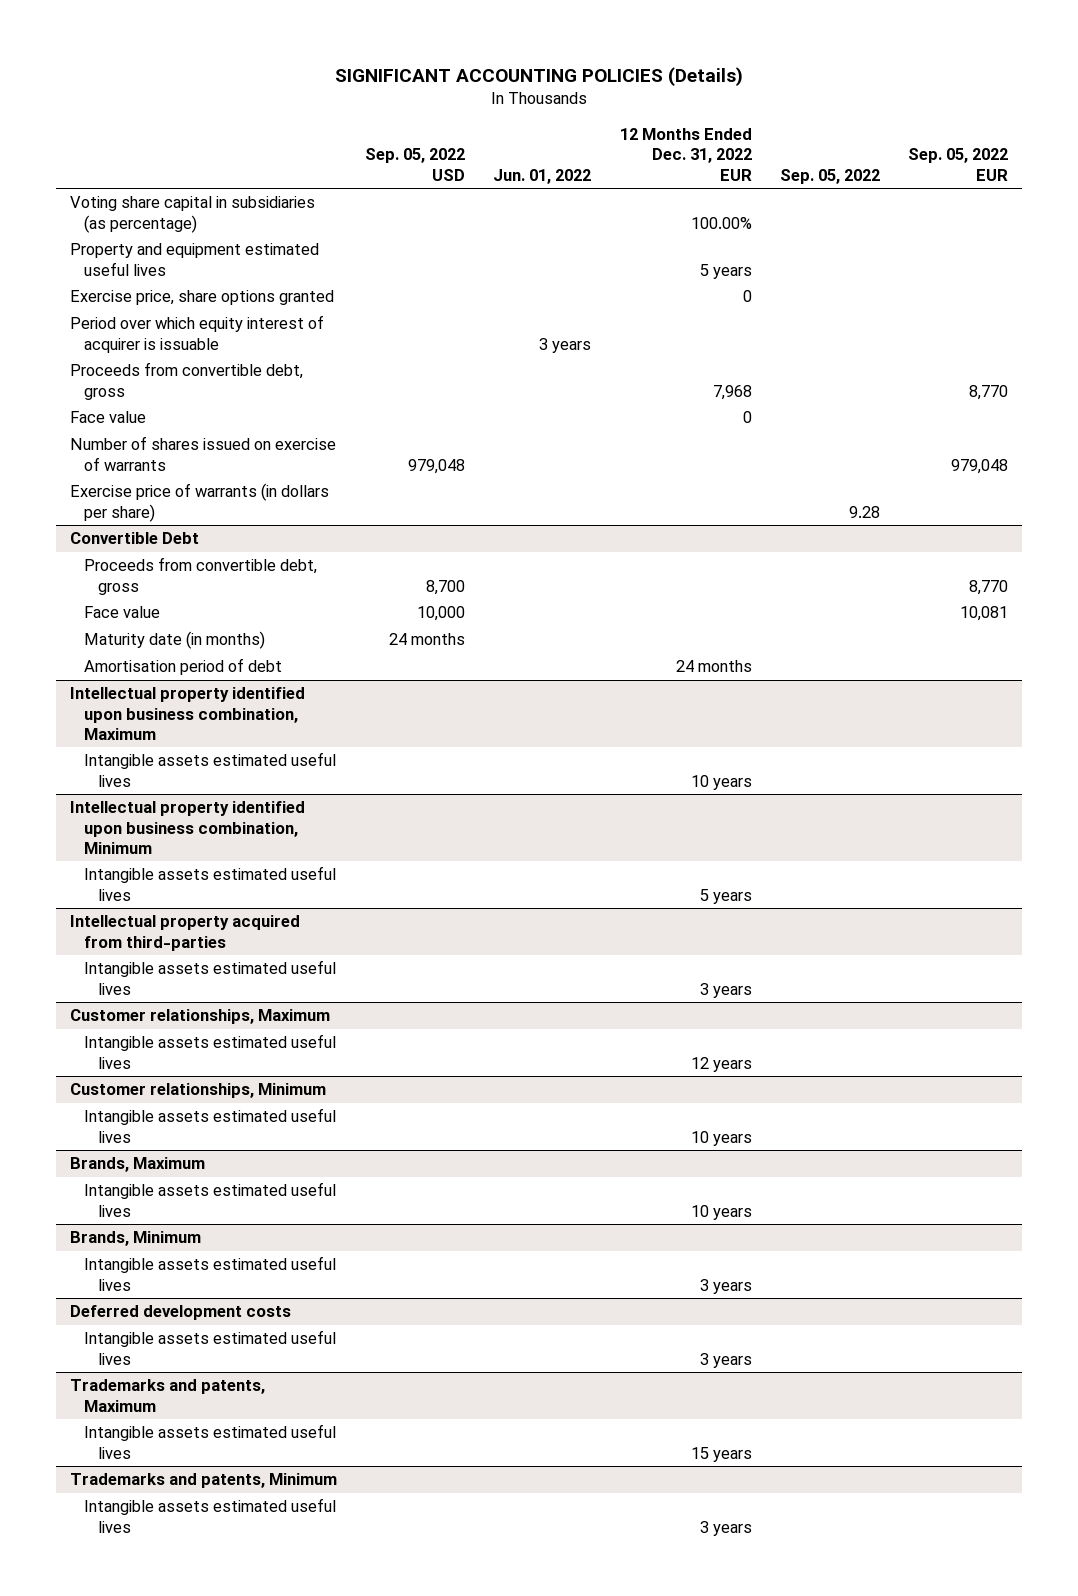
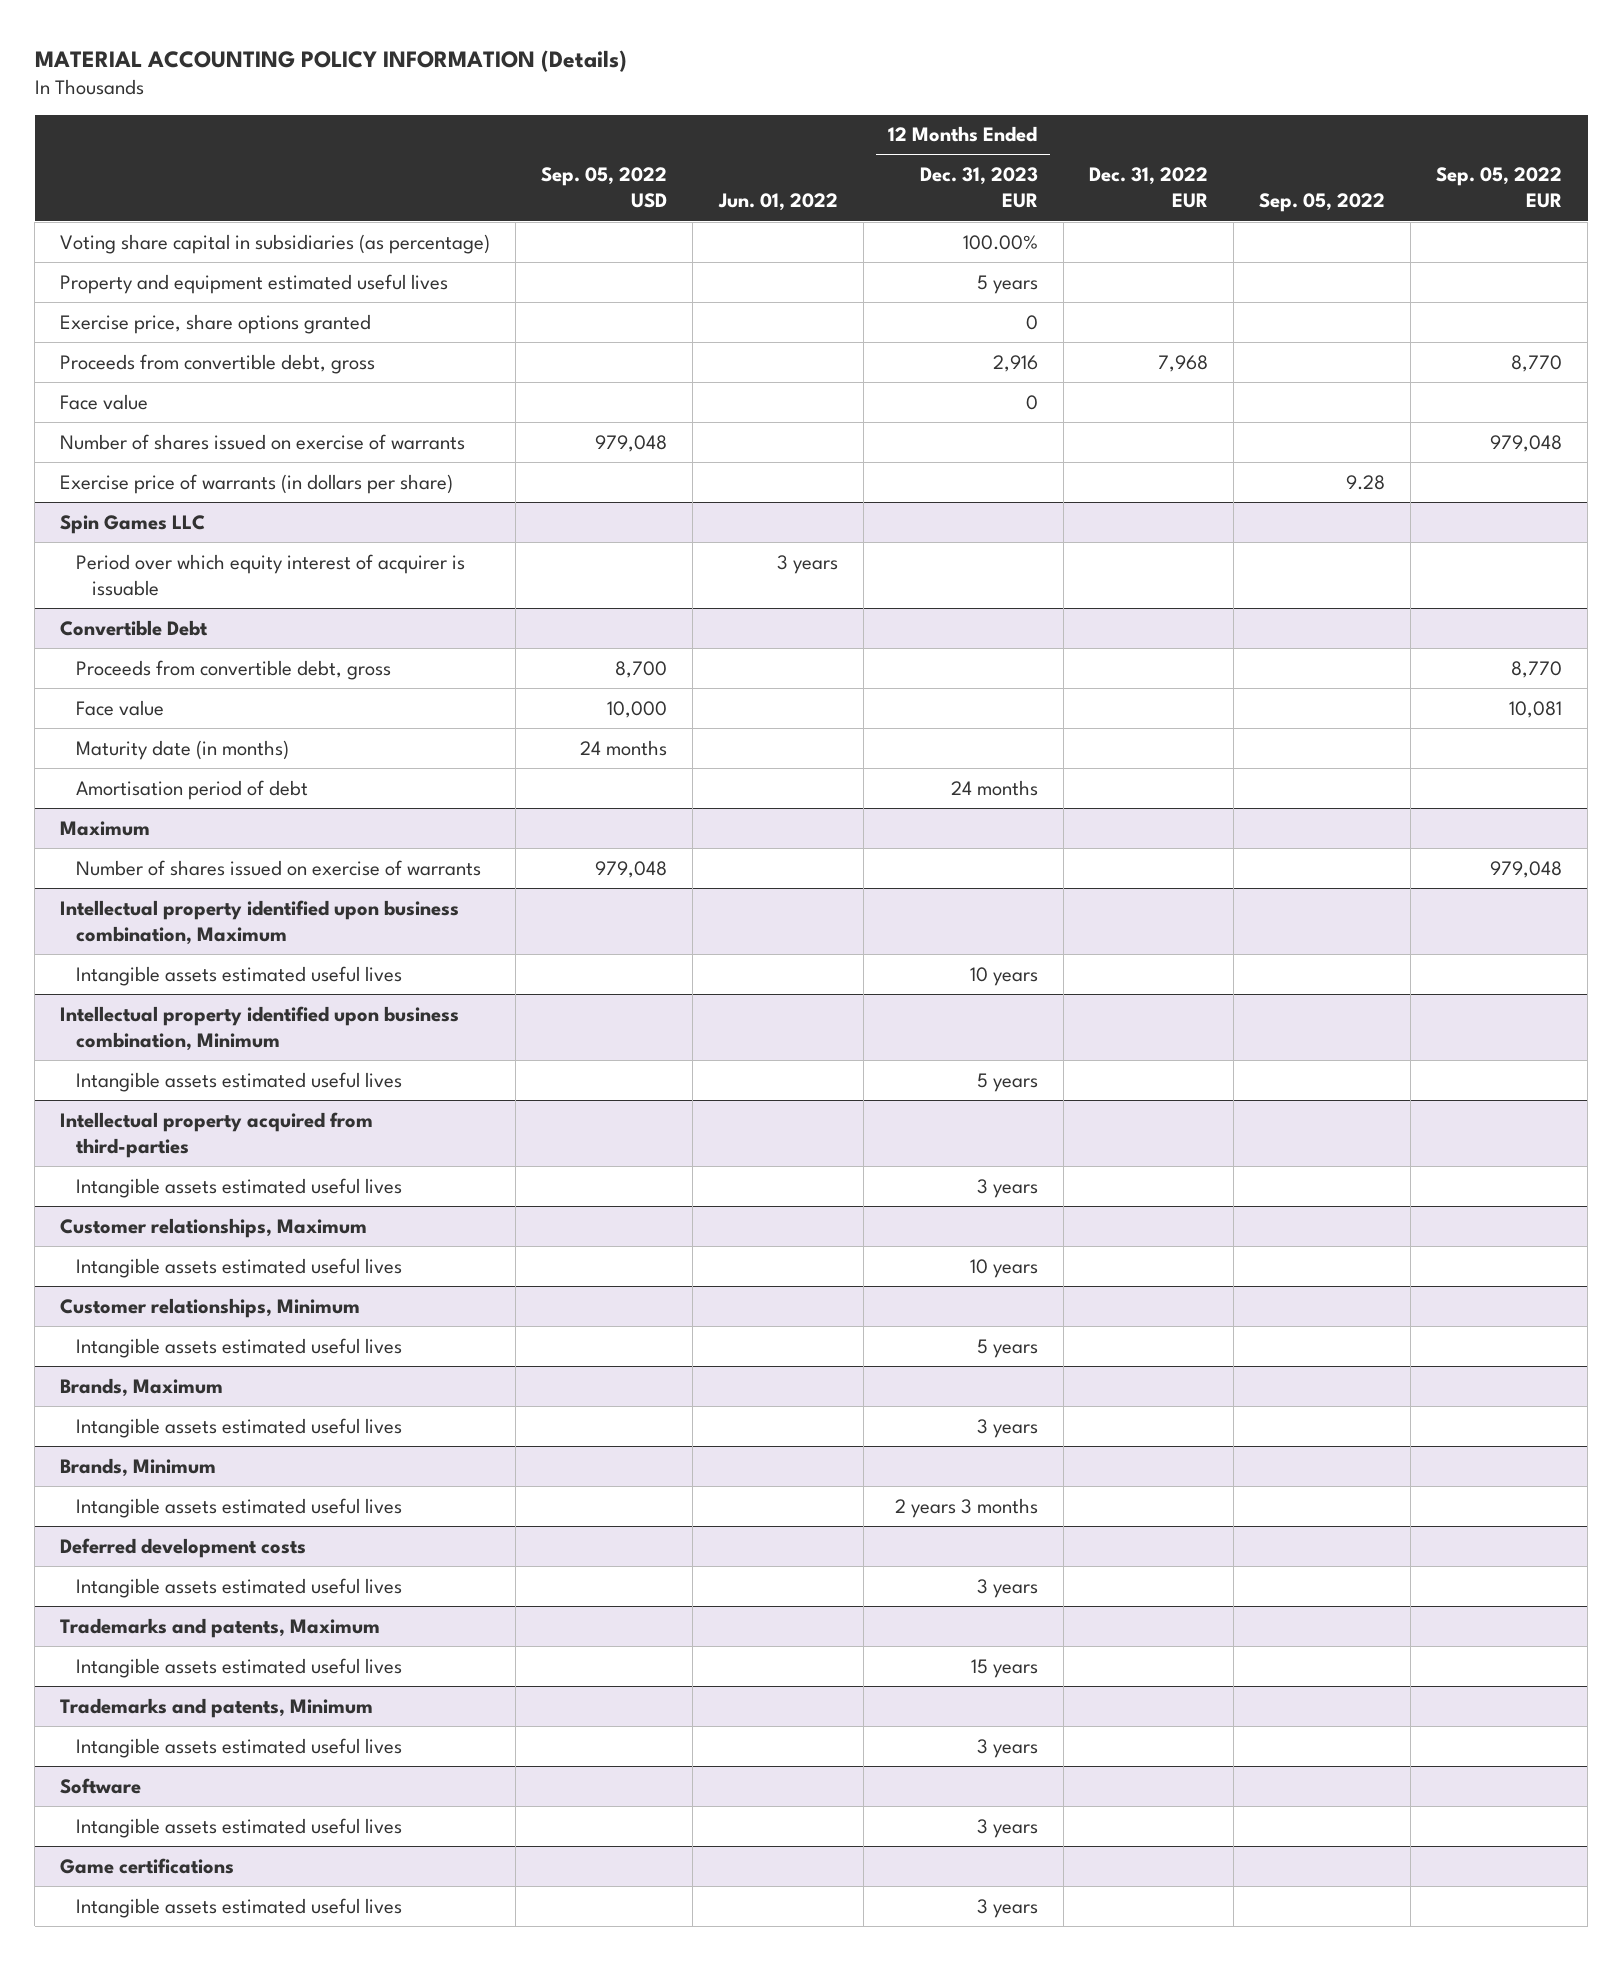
- SIGNIFICANT ACCOUNTING POLICIES (Details)
+ MATERIAL ACCOUNTING POLICY INFORMATION (Details)
- | Sep. 05, 2022 USD | Jun. 01, 2022 | 12 Months Ended Dec. 31, 2022 EUR | Sep. 05, 2022 | Sep. 05, 2022 EUR
+ | Sep. 05, 2022 USD | Jun. 01, 2022 | 12 Months Ended Dec. 31, 2023 EUR | Dec. 31, 2022 EUR | Sep. 05, 2022 | Sep. 05, 2022 EUR
- Period over which equity interest of acquirer is issuable | | 3 years | | |
+ Spin Games LLC
+ Period over which equity interest of acquirer is issuable | | 3 years | | | |
+ Maximum
+ Number of shares issued on exercise of warrants | 979,048 | | | | | 979,048
+ Software
+ Intangible assets estimated useful lives | | | 3 years | | |
+ Game certifications
+ Intangible assets estimated useful lives | | | 3 years | | |

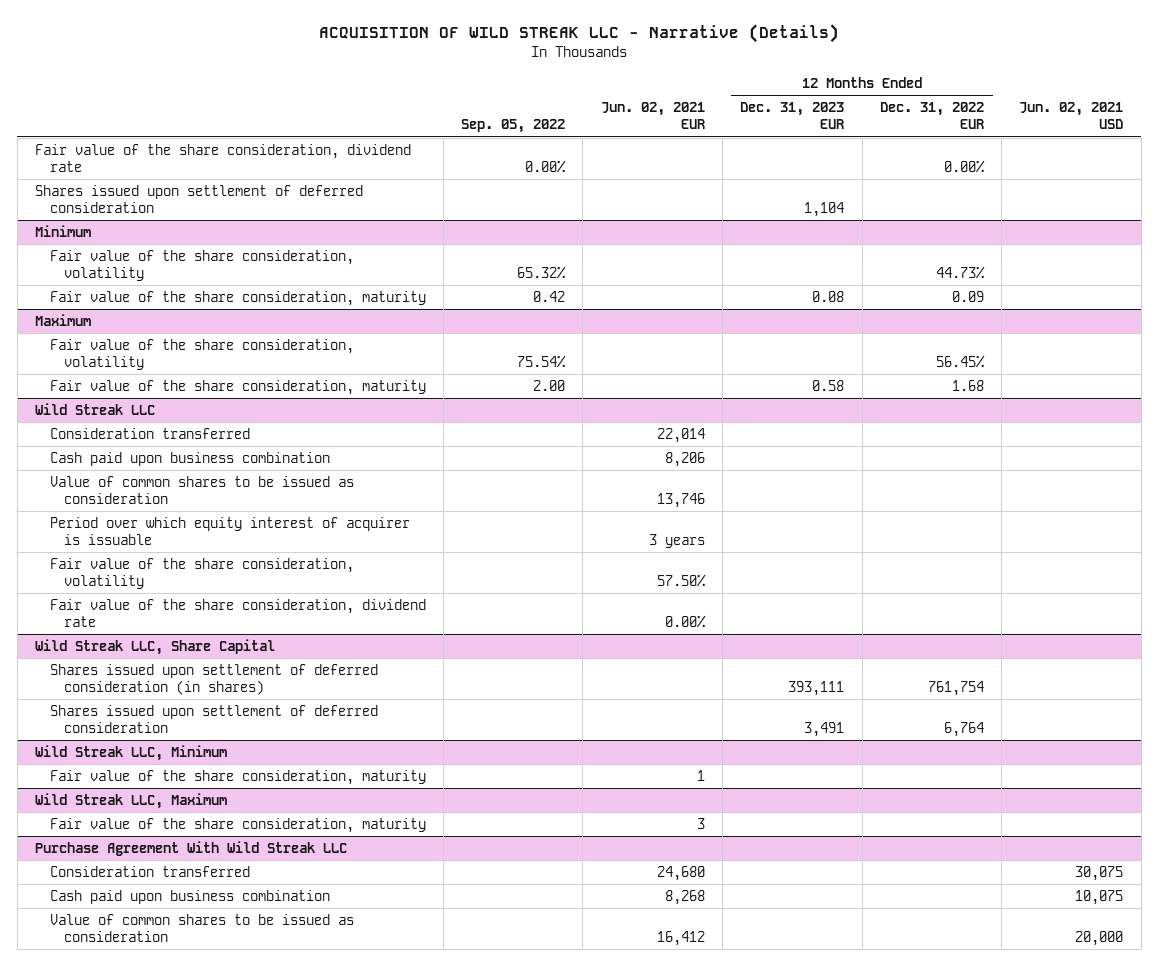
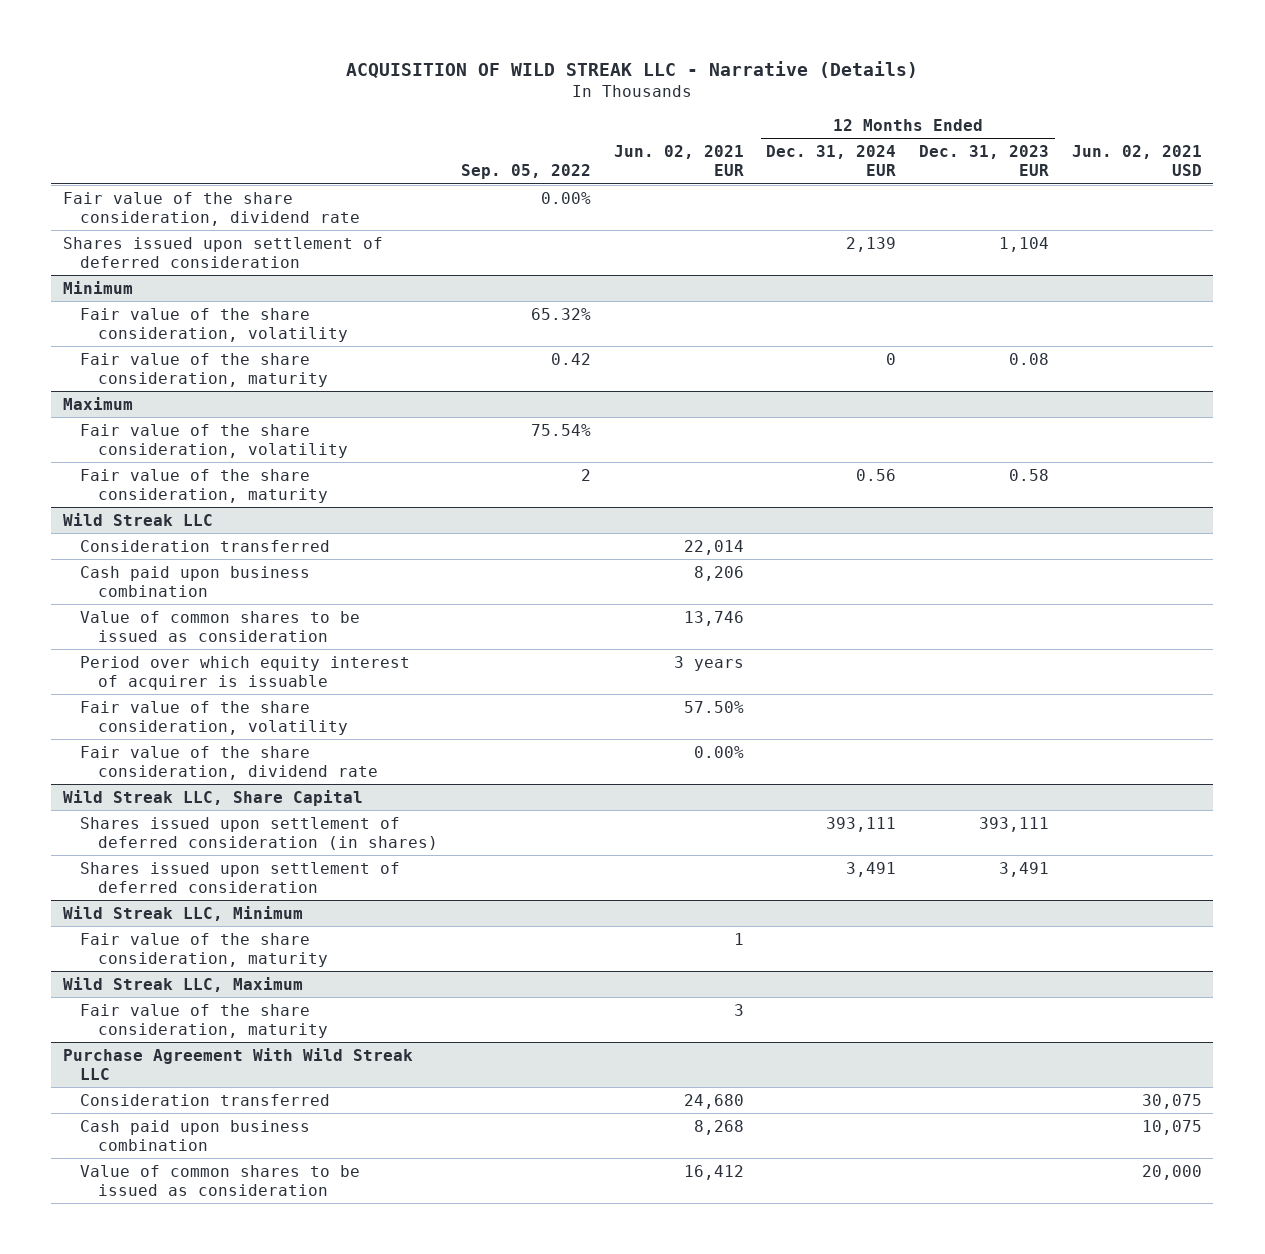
- | Sep. 05, 2022 | Jun. 02, 2021 EUR | 12 Months Ended Dec. 31, 2023 EUR | 12 Months Ended Dec. 31, 2022 EUR | Jun. 02, 2021 USD
+ | Sep. 05, 2022 | Jun. 02, 2021 EUR | 12 Months Ended Dec. 31, 2024 EUR | 12 Months Ended Dec. 31, 2023 EUR | Jun. 02, 2021 USD
@ Maximum
- Fair value of the share consideration, maturity | 2.00 | | 0.58 | 1.68 |
+ Fair value of the share consideration, maturity | 2 | | 0.56 | 0.58 |

